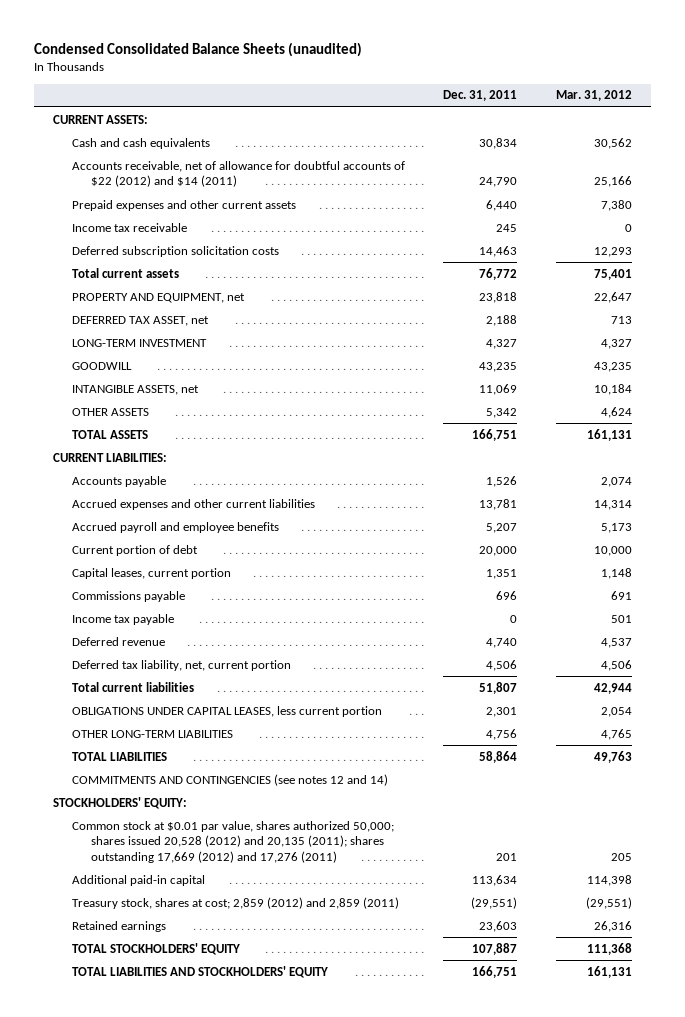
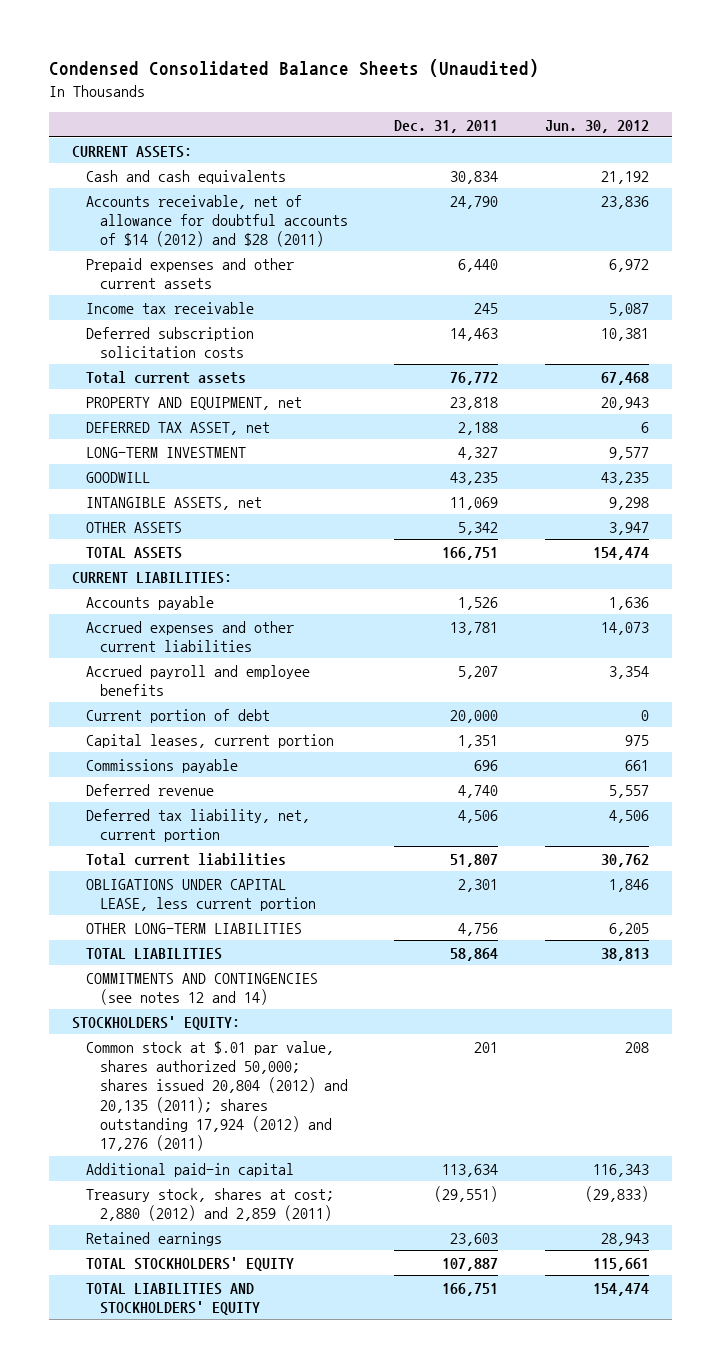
- Condensed Consolidated Balance Sheets (unaudited)
+ Condensed Consolidated Balance Sheets (Unaudited)
- | Dec. 31, 2011 | Mar. 31, 2012
+ | Dec. 31, 2011 | Jun. 30, 2012
- Accounts receivable, net of allowance for doubtful accounts of $22 (2012) and $14 (2011) | 24,790 | 25,166
+ Accounts receivable, net of allowance for doubtful accounts of $14 (2012) and $28 (2011) | 24,790 | 23,836
- Income tax payable | 0 | 501
- OBLIGATIONS UNDER CAPITAL LEASES, less current portion | 2,301 | 2,054
+ OBLIGATIONS UNDER CAPITAL LEASE, less current portion | 2,301 | 1,846
- Common stock at $0.01 par value, shares authorized 50,000; shares issued 20,528 (2012) and 20,135 (2011); shares outstanding 17,669 (2012) and 17,276 (2011) | 201 | 205
+ Common stock at $.01 par value, shares authorized 50,000; shares issued 20,804 (2012) and 20,135 (2011); shares outstanding 17,924 (2012) and 17,276 (2011) | 201 | 208
- Treasury stock, shares at cost; 2,859 (2012) and 2,859 (2011) | (29,551) | (29,551)
+ Treasury stock, shares at cost; 2,880 (2012) and 2,859 (2011) | (29,551) | (29,833)

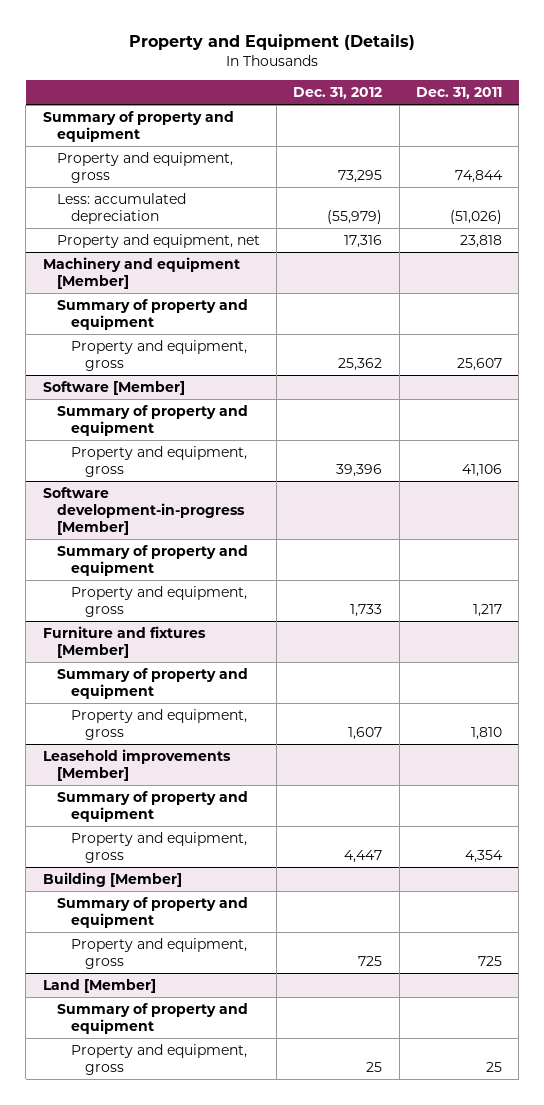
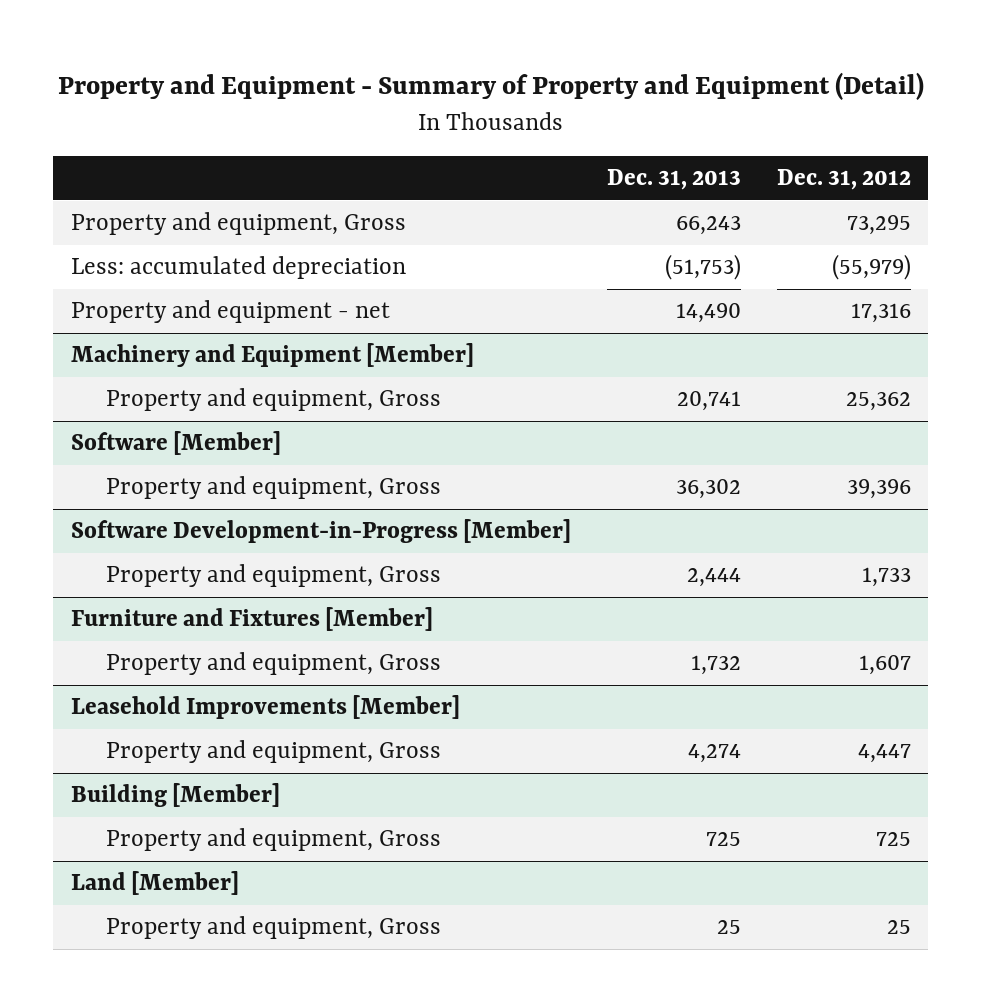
- Property and Equipment (Details)
+ Property and Equipment - Summary of Property and Equipment (Detail)
- | Dec. 31, 2012 | Dec. 31, 2011
+ | Dec. 31, 2013 | Dec. 31, 2012
- Summary of property and equipment
- Property and equipment, gross | 73,295 | 74,844
+ Property and equipment, Gross | 66,243 | 73,295
- Property and equipment, net | 17,316 | 23,818
- Machinery and equipment [Member]
- Summary of property and equipment
- Property and equipment, gross | 25,362 | 25,607
+ Property and equipment - net | 14,490 | 17,316
+ Machinery and Equipment [Member]
+ Property and equipment, Gross | 20,741 | 25,362
@ Software [Member]
- Summary of property and equipment
- Property and equipment, gross | 39,396 | 41,106
- Software development-in-progress [Member]
- Summary of property and equipment
- Property and equipment, gross | 1,733 | 1,217
- Furniture and fixtures [Member]
- Summary of property and equipment
- Property and equipment, gross | 1,607 | 1,810
- Leasehold improvements [Member]
- Summary of property and equipment
- Property and equipment, gross | 4,447 | 4,354
@ Software [Member]
+ Property and equipment, Gross | 36,302 | 39,396
+ Software Development-in-Progress [Member]
+ Property and equipment, Gross | 2,444 | 1,733
+ Furniture and Fixtures [Member]
+ Property and equipment, Gross | 1,732 | 1,607
+ Leasehold Improvements [Member]
+ Property and equipment, Gross | 4,274 | 4,447
@ Building [Member]
- Summary of property and equipment
- Property and equipment, gross | 725 | 725
+ Property and equipment, Gross | 725 | 725
@ Land [Member]
- Summary of property and equipment
- Property and equipment, gross | 25 | 25
+ Property and equipment, Gross | 25 | 25

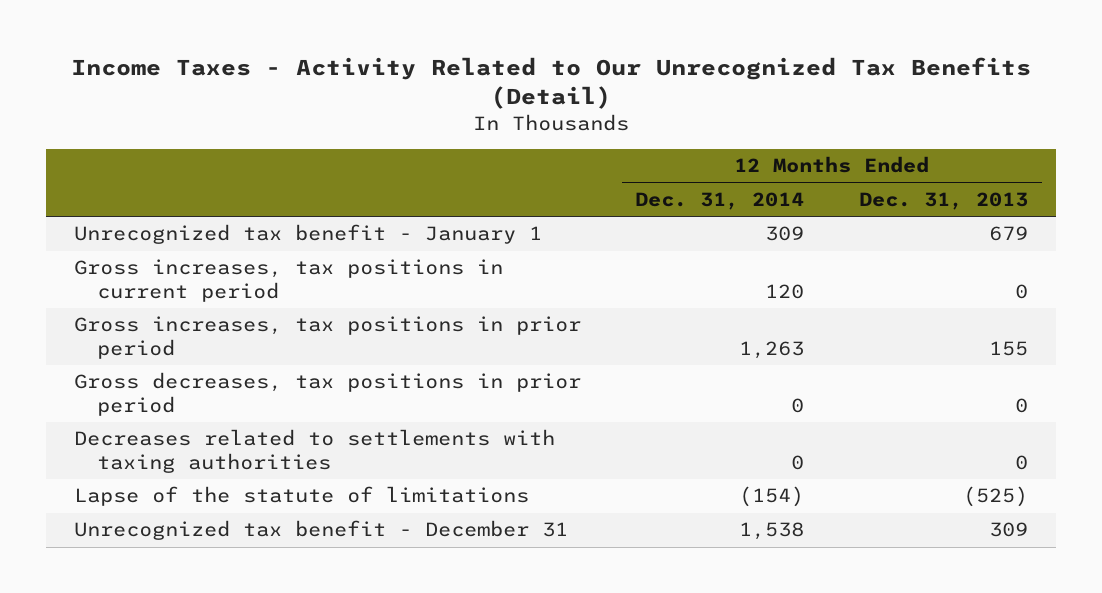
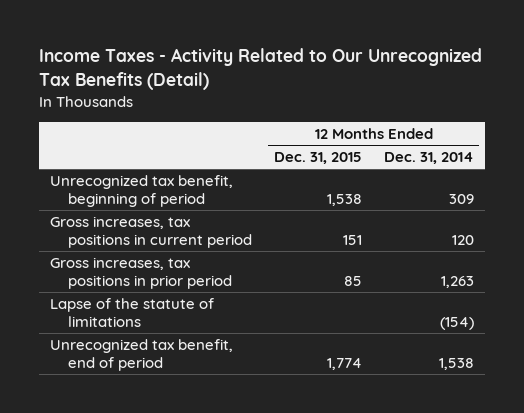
- | 12 Months Ended Dec. 31, 2014 | 12 Months Ended Dec. 31, 2013
+ | 12 Months Ended Dec. 31, 2015 | 12 Months Ended Dec. 31, 2014
- Unrecognized tax benefit - January 1 | 309 | 679
+ Unrecognized tax benefit, beginning of period | 1,538 | 309
- Gross decreases, tax positions in prior period | 0 | 0
- Decreases related to settlements with taxing authorities | 0 | 0
- Unrecognized tax benefit - December 31 | 1,538 | 309
+ Unrecognized tax benefit, end of period | 1,774 | 1,538

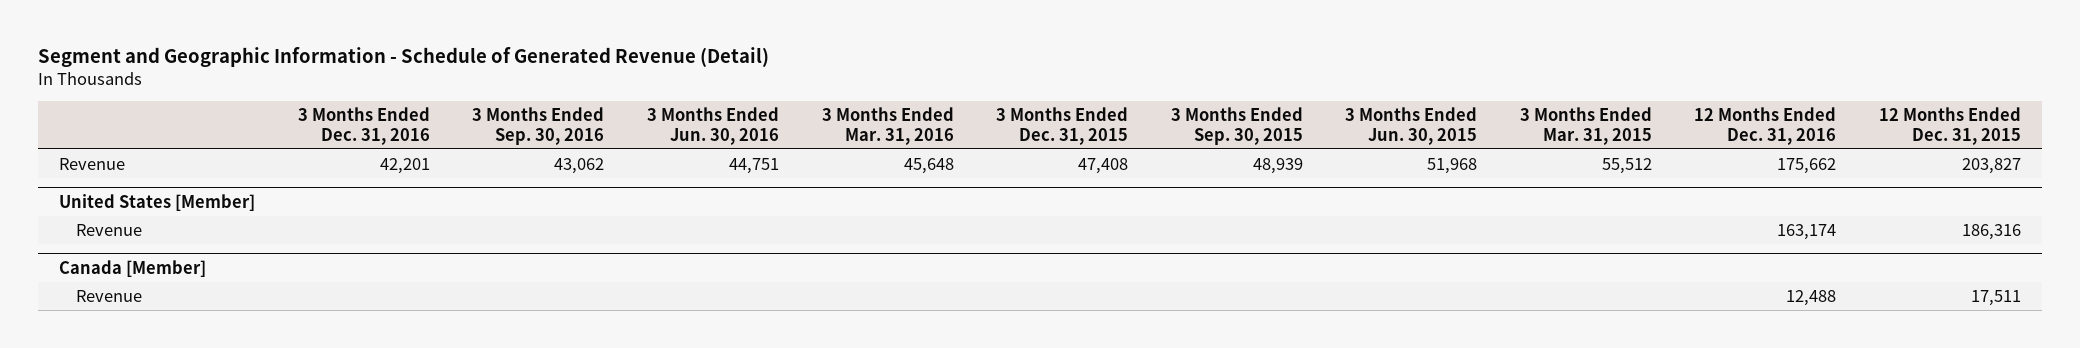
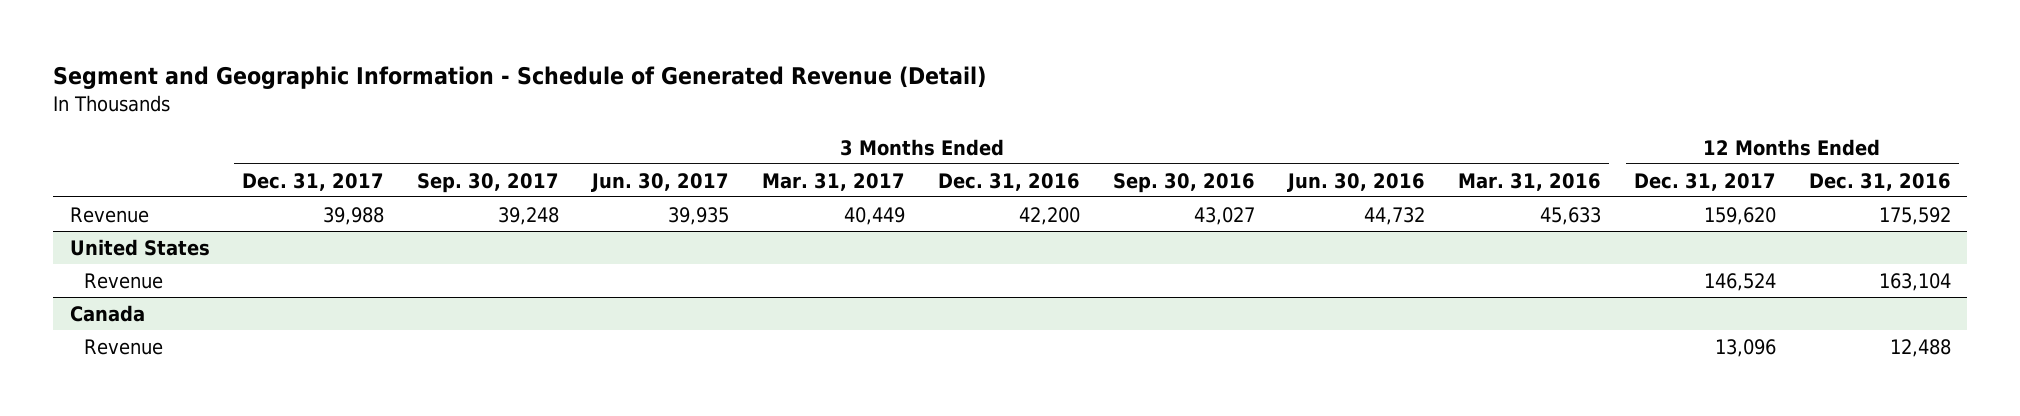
- | 3 Months Ended Dec. 31, 2016 | 3 Months Ended Sep. 30, 2016 | 3 Months Ended Jun. 30, 2016 | 3 Months Ended Mar. 31, 2016 | 3 Months Ended Dec. 31, 2015 | 3 Months Ended Sep. 30, 2015 | 3 Months Ended Jun. 30, 2015 | 3 Months Ended Mar. 31, 2015 | 12 Months Ended Dec. 31, 2016 | 12 Months Ended Dec. 31, 2015
+ | 3 Months Ended Dec. 31, 2017 | 3 Months Ended Sep. 30, 2017 | 3 Months Ended Jun. 30, 2017 | 3 Months Ended Mar. 31, 2017 | 3 Months Ended Dec. 31, 2016 | 3 Months Ended Sep. 30, 2016 | 3 Months Ended Jun. 30, 2016 | 3 Months Ended Mar. 31, 2016 | 12 Months Ended Dec. 31, 2017 | 12 Months Ended Dec. 31, 2016
- Revenue | 42,201 | 43,062 | 44,751 | 45,648 | 47,408 | 48,939 | 51,968 | 55,512 | 175,662 | 203,827
- United States [Member]
- Revenue | | | | | | | | | 163,174 | 186,316
- Canada [Member]
+ Revenue | 39,988 | 39,248 | 39,935 | 40,449 | 42,200 | 43,027 | 44,732 | 45,633 | 159,620 | 175,592
+ United States
+ Revenue | | | | | | | | | 146,524 | 163,104
+ Canada

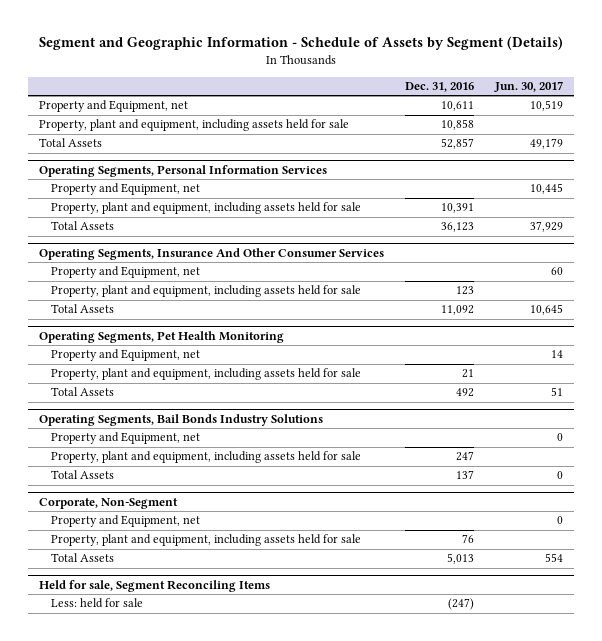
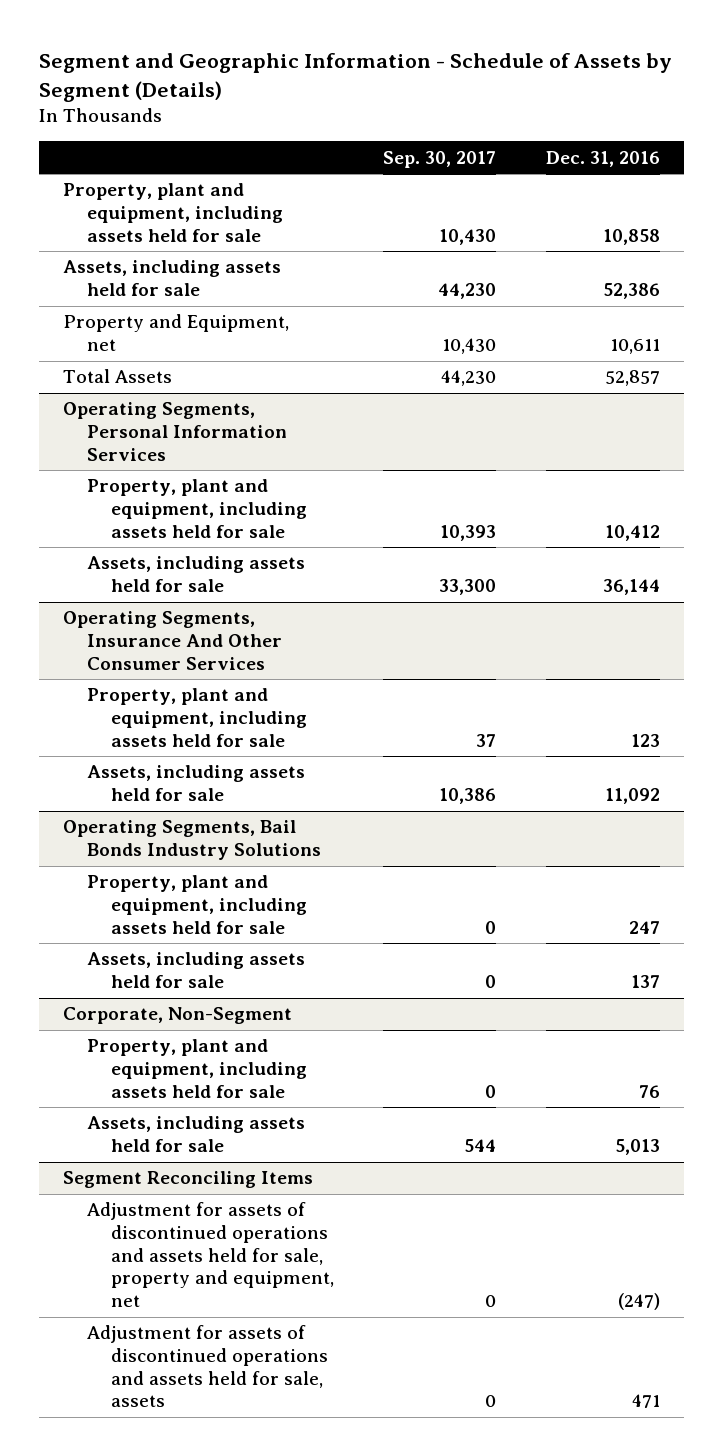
- | Dec. 31, 2016 | Jun. 30, 2017
+ | Sep. 30, 2017 | Dec. 31, 2016
+ Assets, including assets held for sale | 44,230 | 52,386
moved down: Property and Equipment, net | 10,430 | 10,611
@ Operating Segments, Personal Information Services
- Property and Equipment, net | | 10,445
- Property, plant and equipment, including assets held for sale | 10,391 |
- Total Assets | 36,123 | 37,929
+ Property, plant and equipment, including assets held for sale | 10,393 | 10,412
+ Assets, including assets held for sale | 33,300 | 36,144
@ Operating Segments, Insurance And Other Consumer Services
- Property and Equipment, net | | 60
- Total Assets | 11,092 | 10,645
- Operating Segments, Pet Health Monitoring
- Property and Equipment, net | | 14
- Property, plant and equipment, including assets held for sale | 21 |
- Total Assets | 492 | 51
@ Operating Segments, Insurance And Other Consumer Services
+ Assets, including assets held for sale | 10,386 | 11,092
@ Operating Segments, Bail Bonds Industry Solutions
- Property and Equipment, net | | 0
- Total Assets | 137 | 0
+ Assets, including assets held for sale | 0 | 137
@ Corporate, Non-Segment
- Property and Equipment, net | | 0
- Total Assets | 5,013 | 554
- Held for sale, Segment Reconciling Items
- Less: held for sale | (247) |
@ Corporate, Non-Segment
+ Assets, including assets held for sale | 544 | 5,013
+ Segment Reconciling Items
+ Adjustment for assets of discontinued operations and assets held for sale, property and equipment, net | 0 | (247)
+ Adjustment for assets of discontinued operations and assets held for sale, assets | 0 | 471

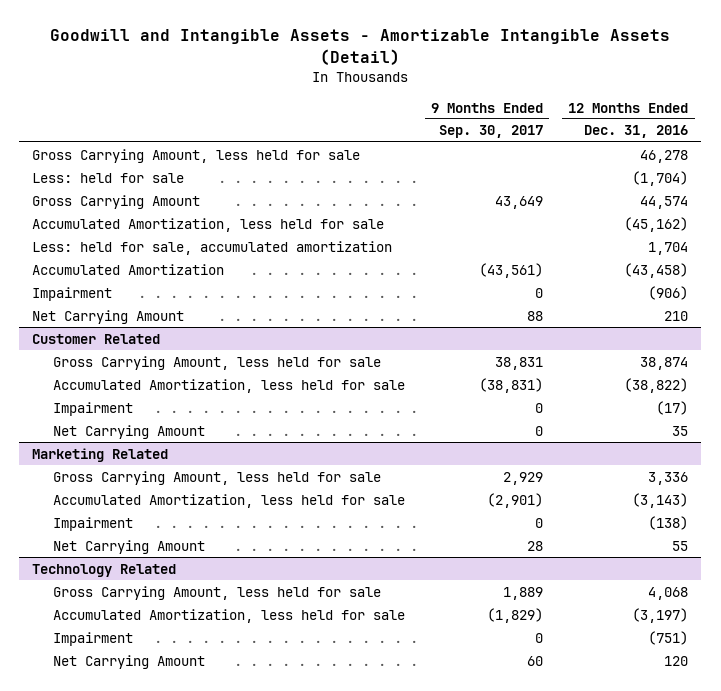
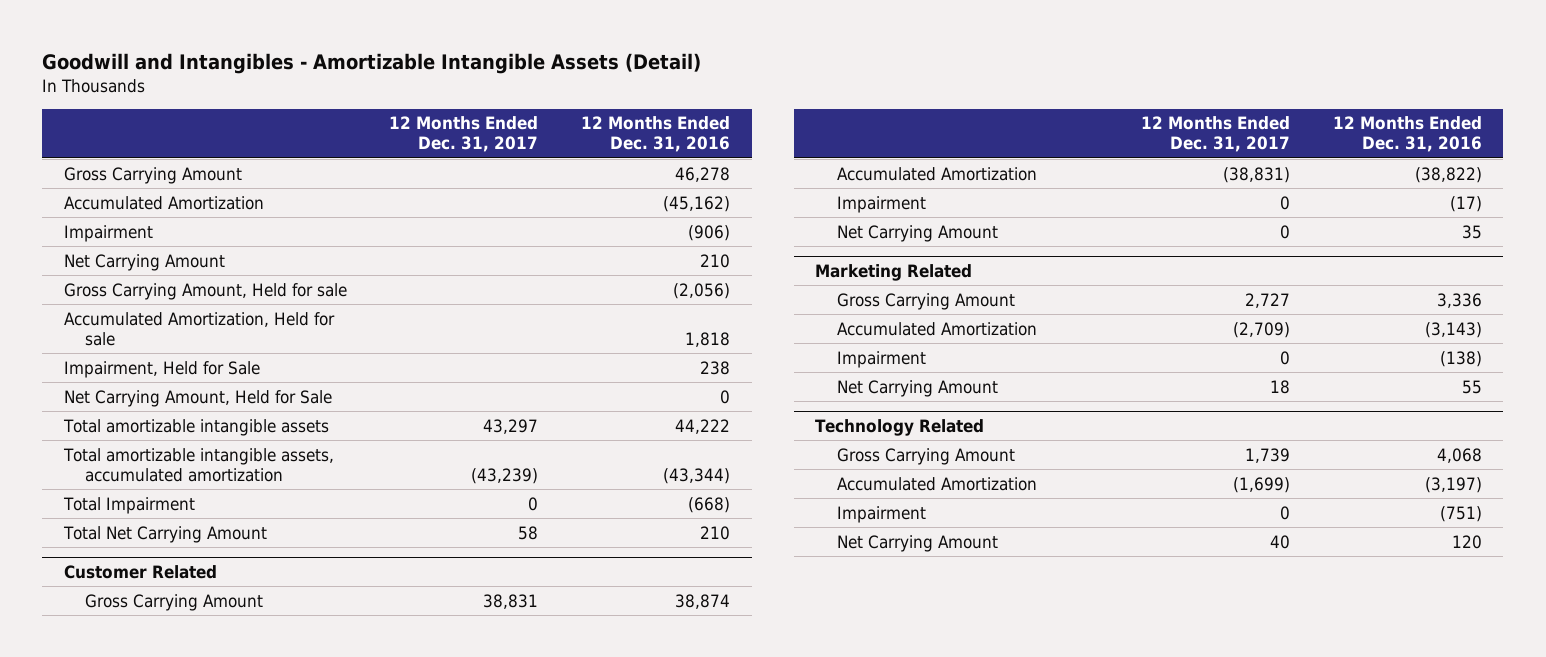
- Goodwill and Intangible Assets - Amortizable Intangible Assets (Detail)
+ Goodwill and Intangibles - Amortizable Intangible Assets (Detail)
- | 9 Months Ended Sep. 30, 2017 | 12 Months Ended Dec. 31, 2016
+ | 12 Months Ended Dec. 31, 2017 | 12 Months Ended Dec. 31, 2016
- Gross Carrying Amount, less held for sale | | 46,278
- Less: held for sale | | (1,704)
- Gross Carrying Amount | 43,649 | 44,574
- Accumulated Amortization, less held for sale | | (45,162)
- Less: held for sale, accumulated amortization | | 1,704
- Accumulated Amortization | (43,561) | (43,458)
+ Gross Carrying Amount | | 46,278
+ Accumulated Amortization | | (45,162)
+ Gross Carrying Amount, Held for sale | | (2,056)
+ Accumulated Amortization, Held for sale | | 1,818
+ Impairment, Held for Sale | | 238
+ Net Carrying Amount, Held for Sale | | 0
+ Total amortizable intangible assets | 43,297 | 44,222
+ Total amortizable intangible assets, accumulated amortization | (43,239) | (43,344)
+ Total Impairment | 0 | (668)
+ Total Net Carrying Amount | 58 | 210
@ Customer Related
- Gross Carrying Amount, less held for sale | 38,831 | 38,874
- Accumulated Amortization, less held for sale | (38,831) | (38,822)
+ Gross Carrying Amount | 38,831 | 38,874
+ Accumulated Amortization | (38,831) | (38,822)
@ Marketing Related
- Gross Carrying Amount, less held for sale | 2,929 | 3,336
- Accumulated Amortization, less held for sale | (2,901) | (3,143)
+ Gross Carrying Amount | 2,727 | 3,336
+ Accumulated Amortization | (2,709) | (3,143)
@ Technology Related
- Gross Carrying Amount, less held for sale | 1,889 | 4,068
- Accumulated Amortization, less held for sale | (1,829) | (3,197)
+ Gross Carrying Amount | 1,739 | 4,068
+ Accumulated Amortization | (1,699) | (3,197)

